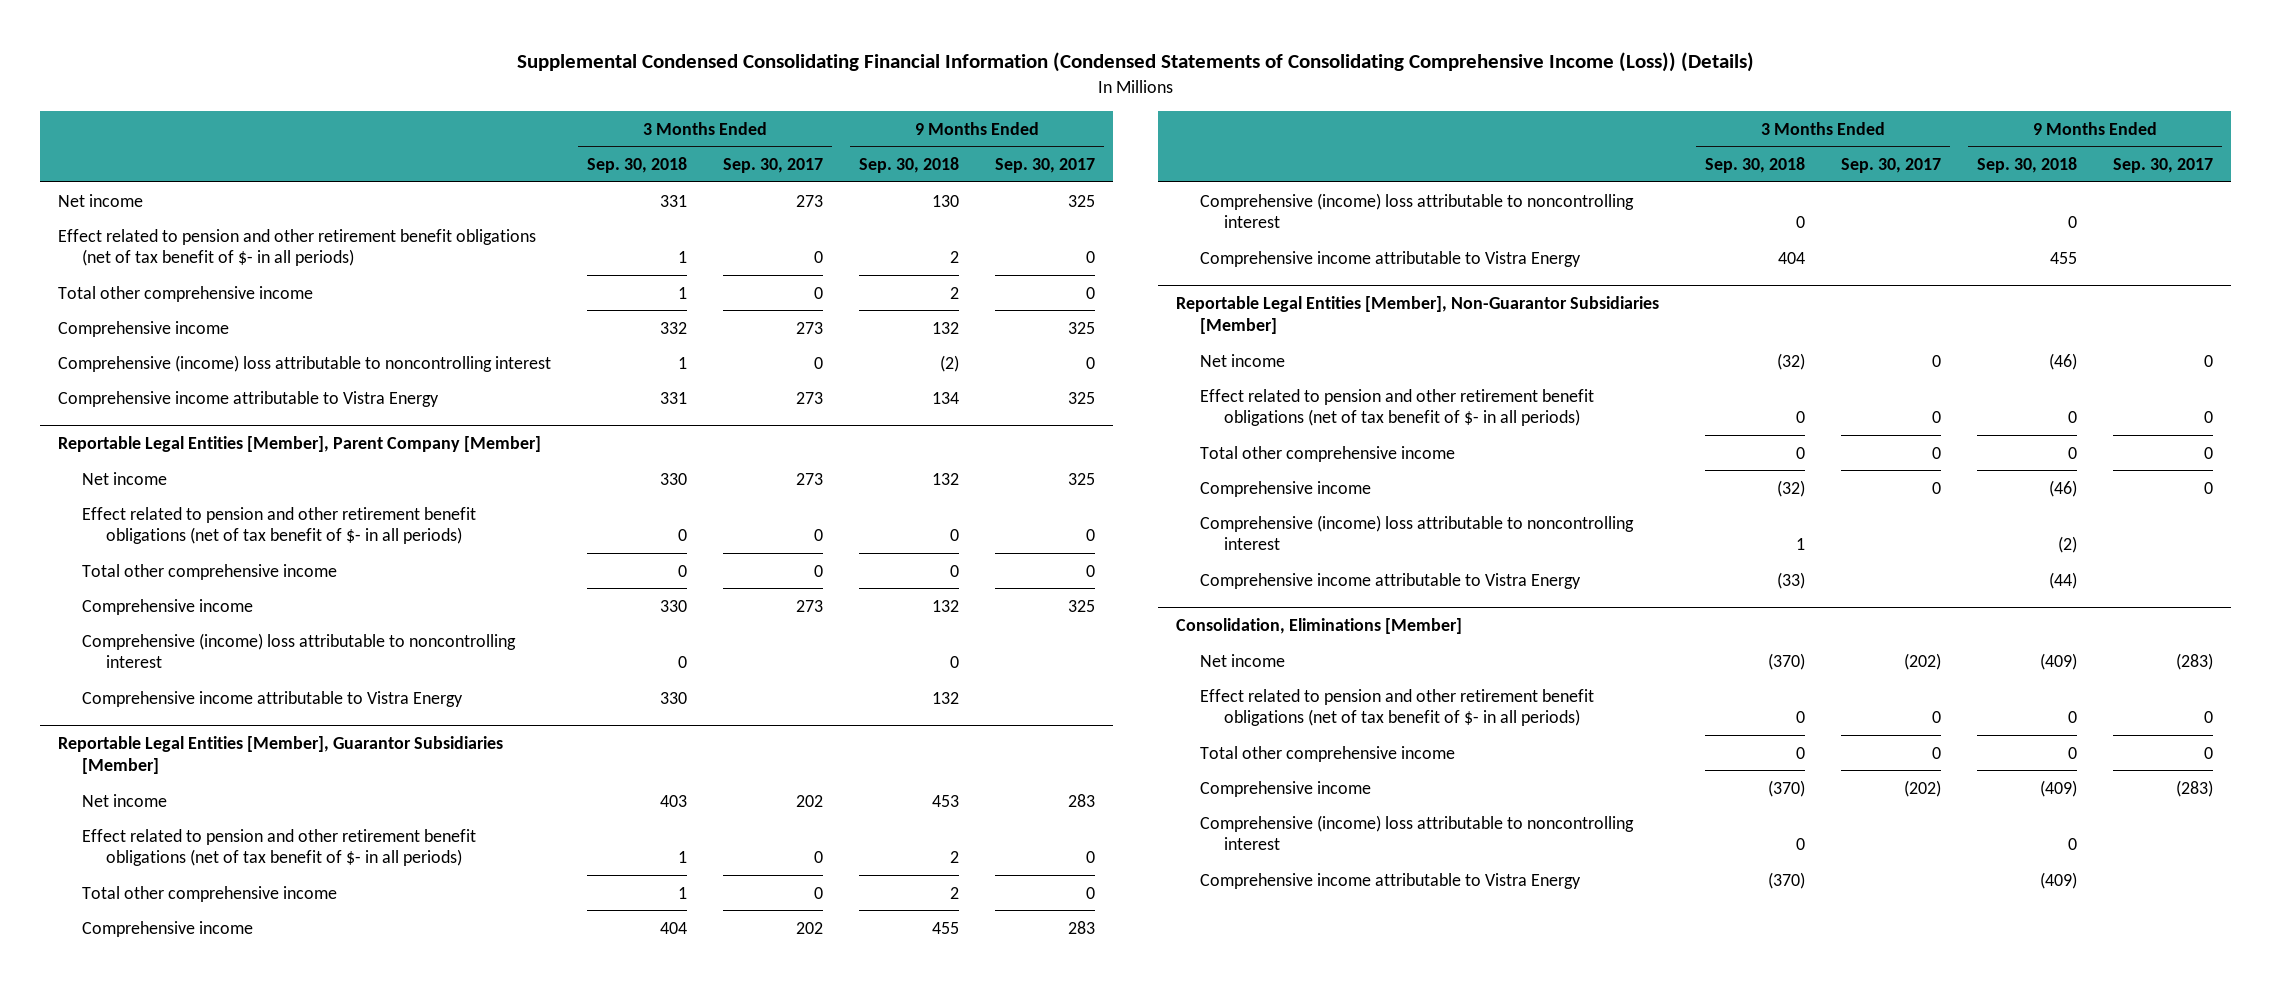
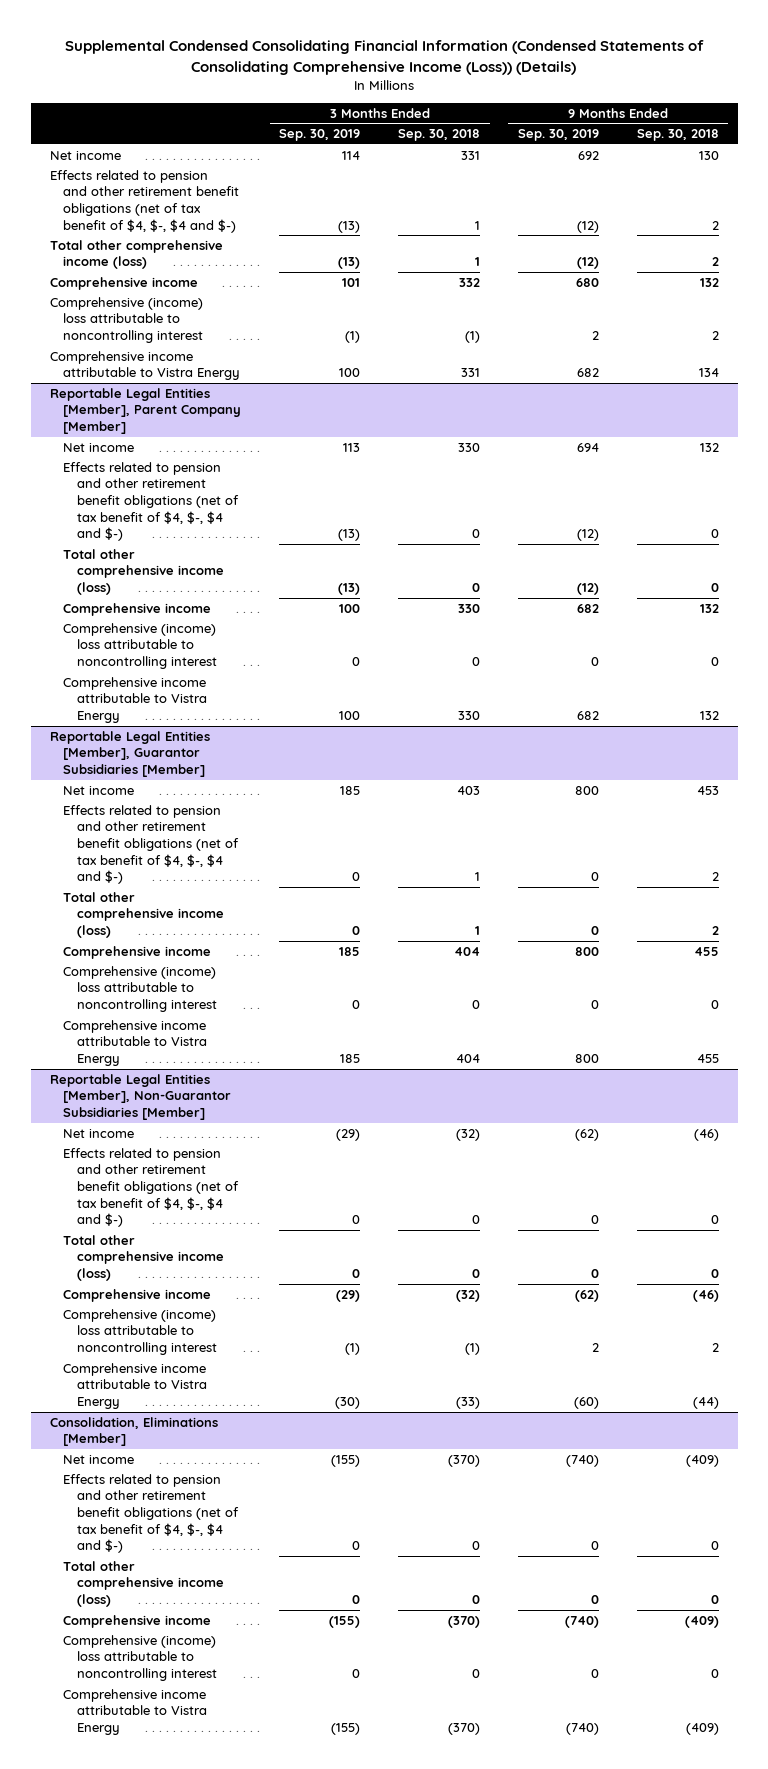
- | 3 Months Ended Sep. 30, 2018 | 3 Months Ended Sep. 30, 2017 | 9 Months Ended Sep. 30, 2018 | 9 Months Ended Sep. 30, 2017
+ | 3 Months Ended Sep. 30, 2019 | 3 Months Ended Sep. 30, 2018 | 9 Months Ended Sep. 30, 2019 | 9 Months Ended Sep. 30, 2018
- Effect related to pension and other retirement benefit obligations (net of tax benefit of $- in all periods) | 1 | 0 | 2 | 0
- Total other comprehensive income | 1 | 0 | 2 | 0
+ Effects related to pension and other retirement benefit obligations (net of tax benefit of $4, $-, $4 and $-) | (13) | 1 | (12) | 2
+ Total other comprehensive income (loss) | (13) | 1 | (12) | 2
- Comprehensive (income) loss attributable to noncontrolling interest | 1 | 0 | (2) | 0
+ Comprehensive (income) loss attributable to noncontrolling interest | (1) | (1) | 2 | 2
@ Reportable Legal Entities [Member], Parent Company [Member]
- Effect related to pension and other retirement benefit obligations (net of tax benefit of $- in all periods) | 0 | 0 | 0 | 0
- Total other comprehensive income | 0 | 0 | 0 | 0
+ Effects related to pension and other retirement benefit obligations (net of tax benefit of $4, $-, $4 and $-) | (13) | 0 | (12) | 0
+ Total other comprehensive income (loss) | (13) | 0 | (12) | 0
@ Reportable Legal Entities [Member], Guarantor Subsidiaries [Member]
- Effect related to pension and other retirement benefit obligations (net of tax benefit of $- in all periods) | 1 | 0 | 2 | 0
- Total other comprehensive income | 1 | 0 | 2 | 0
+ Effects related to pension and other retirement benefit obligations (net of tax benefit of $4, $-, $4 and $-) | 0 | 1 | 0 | 2
+ Total other comprehensive income (loss) | 0 | 1 | 0 | 2
@ Reportable Legal Entities [Member], Non-Guarantor Subsidiaries [Member]
- Effect related to pension and other retirement benefit obligations (net of tax benefit of $- in all periods) | 0 | 0 | 0 | 0
- Total other comprehensive income | 0 | 0 | 0 | 0
+ Effects related to pension and other retirement benefit obligations (net of tax benefit of $4, $-, $4 and $-) | 0 | 0 | 0 | 0
+ Total other comprehensive income (loss) | 0 | 0 | 0 | 0
- Comprehensive (income) loss attributable to noncontrolling interest | 1 | | (2) |
+ Comprehensive (income) loss attributable to noncontrolling interest | (1) | (1) | 2 | 2
@ Consolidation, Eliminations [Member]
- Effect related to pension and other retirement benefit obligations (net of tax benefit of $- in all periods) | 0 | 0 | 0 | 0
- Total other comprehensive income | 0 | 0 | 0 | 0
+ Effects related to pension and other retirement benefit obligations (net of tax benefit of $4, $-, $4 and $-) | 0 | 0 | 0 | 0
+ Total other comprehensive income (loss) | 0 | 0 | 0 | 0

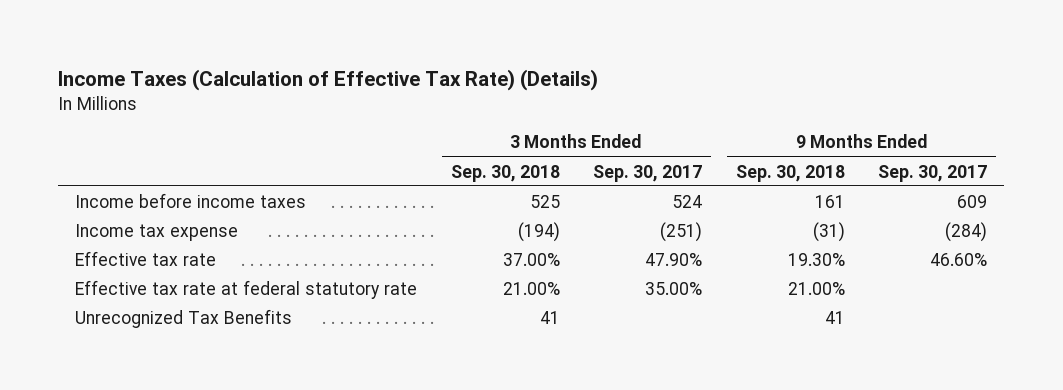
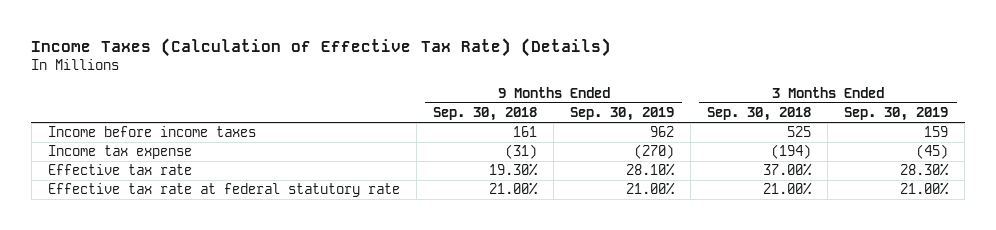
- | 3 Months Ended Sep. 30, 2018 | 3 Months Ended Sep. 30, 2017 | 9 Months Ended Sep. 30, 2018 | 9 Months Ended Sep. 30, 2017
+ | 9 Months Ended Sep. 30, 2018 | 9 Months Ended Sep. 30, 2019 | 3 Months Ended Sep. 30, 2018 | 3 Months Ended Sep. 30, 2019
- Unrecognized Tax Benefits | 41 | | 41 |

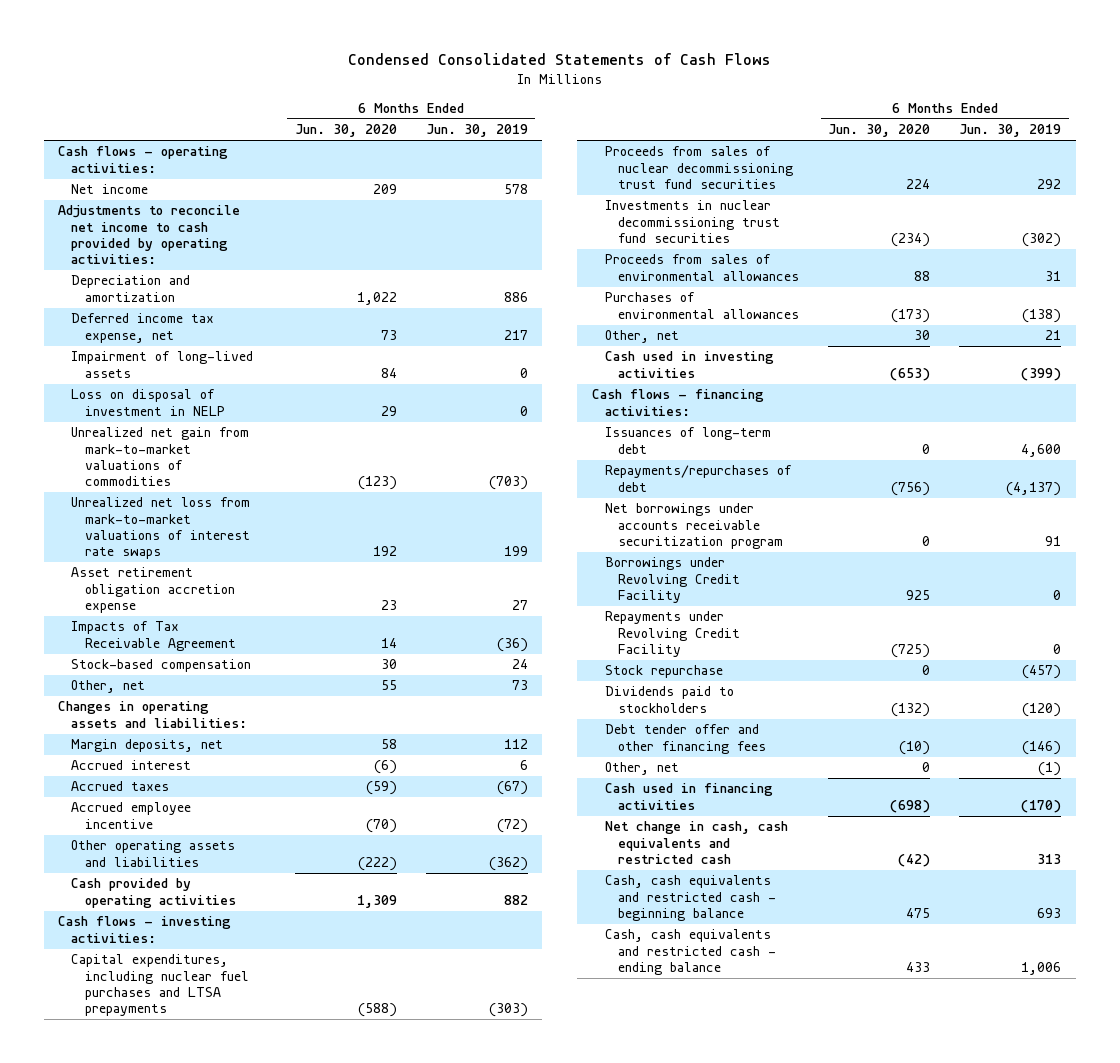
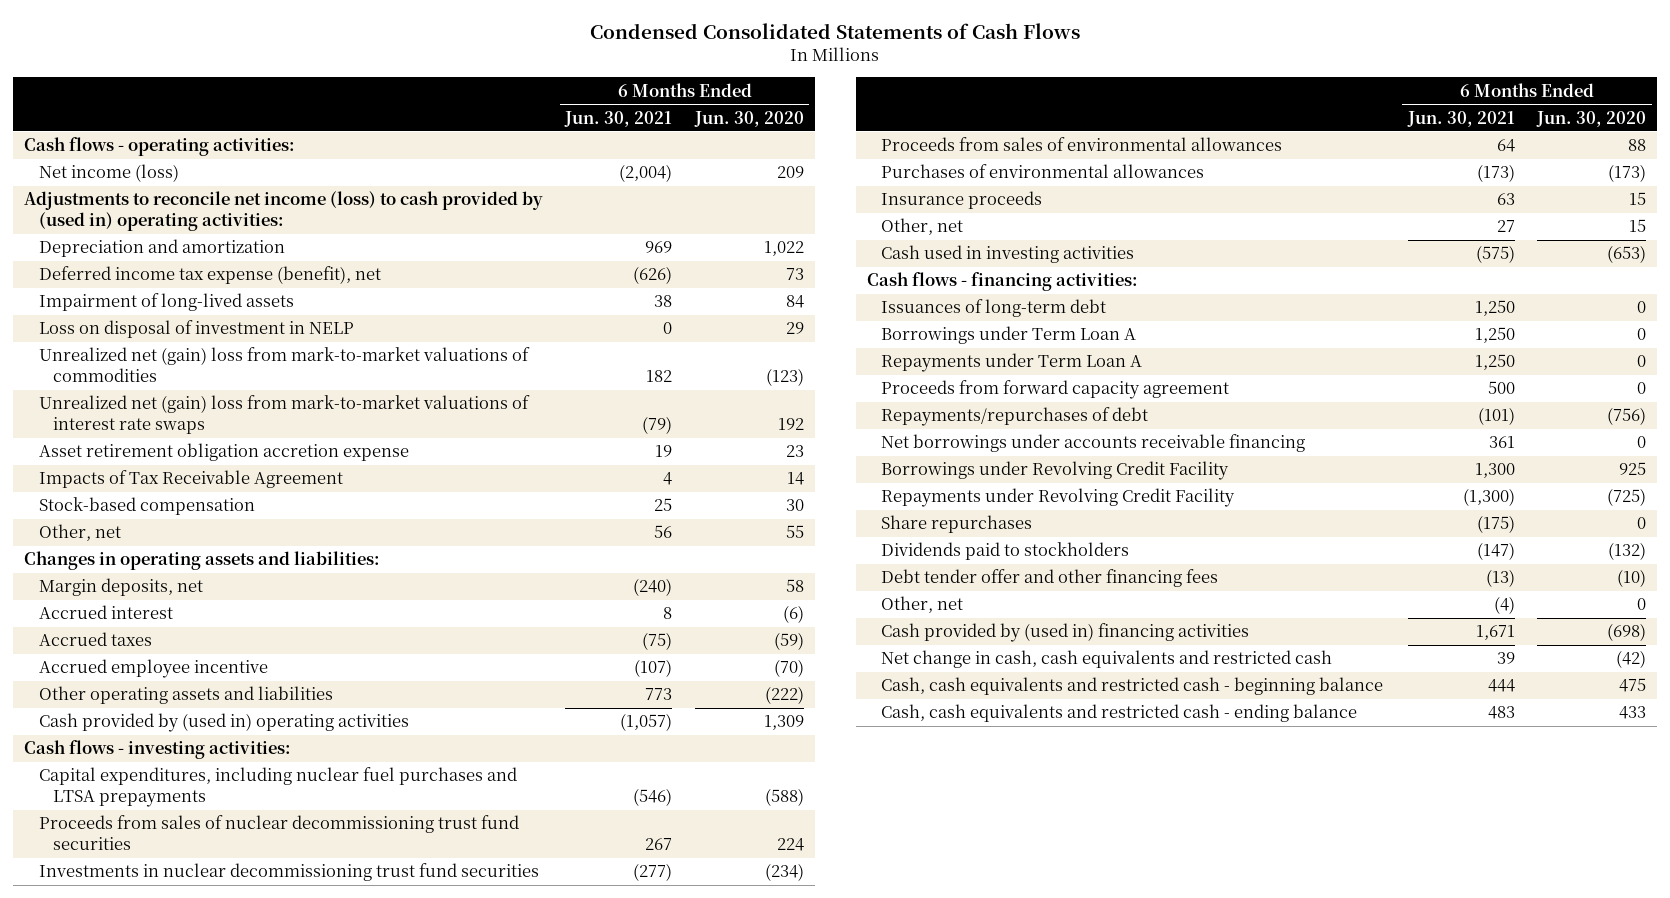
- | 6 Months Ended Jun. 30, 2020 | 6 Months Ended Jun. 30, 2019
+ | 6 Months Ended Jun. 30, 2021 | 6 Months Ended Jun. 30, 2020
- Net income | 209 | 578
- Adjustments to reconcile net income to cash provided by operating activities:
+ Net income (loss) | (2,004) | 209
+ Adjustments to reconcile net income (loss) to cash provided by (used in) operating activities:
- Deferred income tax expense, net | 73 | 217
+ Deferred income tax expense (benefit), net | (626) | 73
- Unrealized net gain from mark-to-market valuations of commodities | (123) | (703)
- Unrealized net loss from mark-to-market valuations of interest rate swaps | 192 | 199
+ Unrealized net (gain) loss from mark-to-market valuations of commodities | 182 | (123)
+ Unrealized net (gain) loss from mark-to-market valuations of interest rate swaps | (79) | 192
- Cash provided by operating activities | 1,309 | 882
+ Cash provided by (used in) operating activities | (1,057) | 1,309
- Other, net | 30 | 21
+ Insurance proceeds | 63 | 15
+ Other, net | 27 | 15
+ Borrowings under Term Loan A | 1,250 | 0
+ Repayments under Term Loan A | 1,250 | 0
+ Proceeds from forward capacity agreement | 500 | 0
- Net borrowings under accounts receivable securitization program | 0 | 91
+ Net borrowings under accounts receivable financing | 361 | 0
- Stock repurchase | 0 | (457)
+ Share repurchases | (175) | 0
- Cash used in financing activities | (698) | (170)
+ Cash provided by (used in) financing activities | 1,671 | (698)

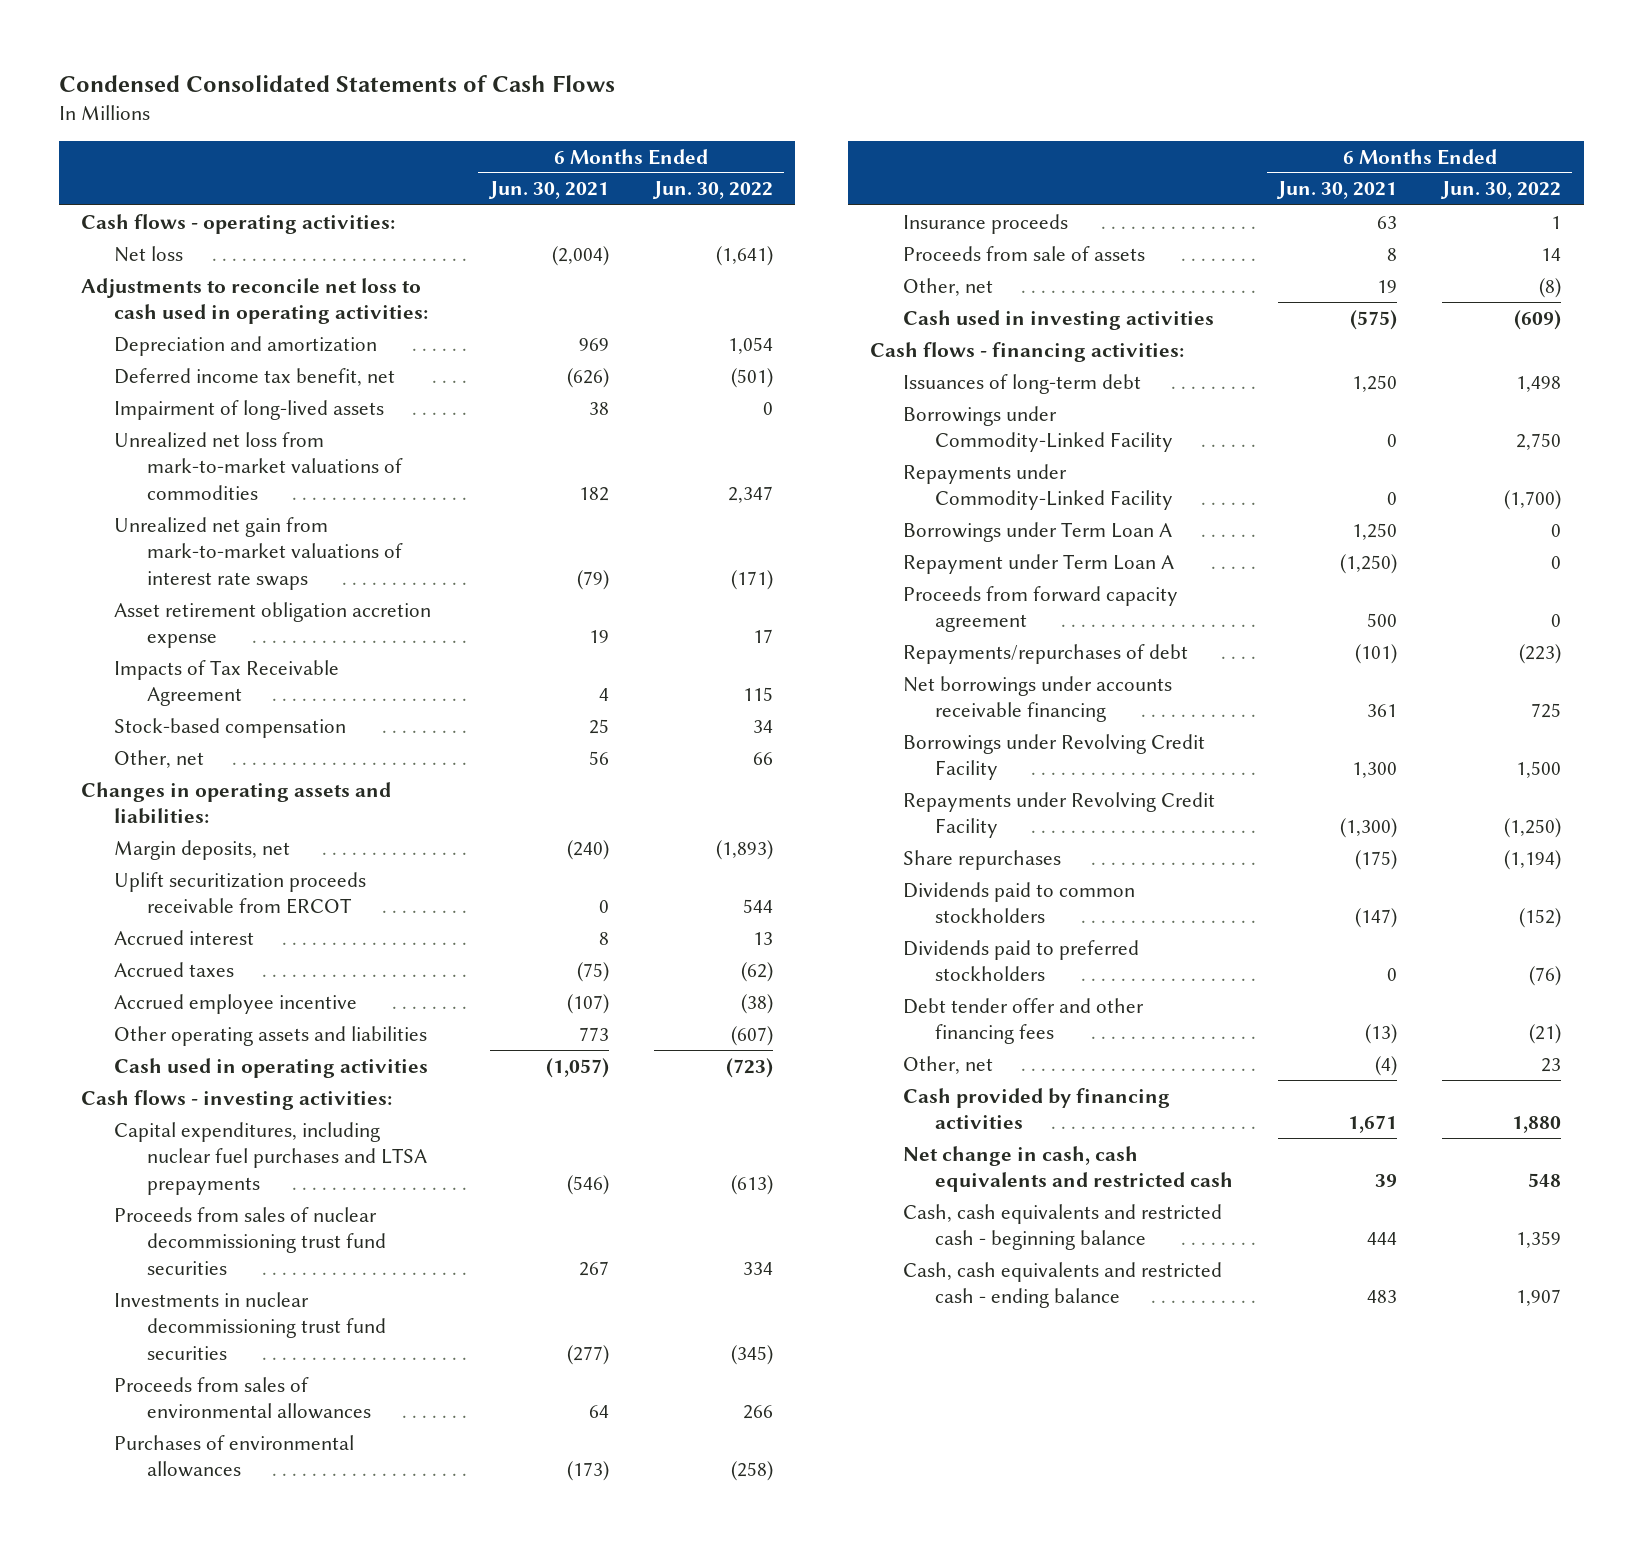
- | 6 Months Ended Jun. 30, 2021 | 6 Months Ended Jun. 30, 2020
+ | 6 Months Ended Jun. 30, 2021 | 6 Months Ended Jun. 30, 2022
- Net income (loss) | (2,004) | 209
- Adjustments to reconcile net income (loss) to cash provided by (used in) operating activities:
+ Net loss | (2,004) | (1,641)
+ Adjustments to reconcile net loss to cash used in operating activities:
- Deferred income tax expense (benefit), net | (626) | 73
+ Deferred income tax benefit, net | (626) | (501)
- Loss on disposal of investment in NELP | 0 | 29
- Unrealized net (gain) loss from mark-to-market valuations of commodities | 182 | (123)
- Unrealized net (gain) loss from mark-to-market valuations of interest rate swaps | (79) | 192
+ Unrealized net loss from mark-to-market valuations of commodities | 182 | 2,347
+ Unrealized net gain from mark-to-market valuations of interest rate swaps | (79) | (171)
+ Uplift securitization proceeds receivable from ERCOT | 0 | 544
- Cash provided by (used in) operating activities | (1,057) | 1,309
+ Cash used in operating activities | (1,057) | (723)
- Other, net | 27 | 15
+ Proceeds from sale of assets | 8 | 14
+ Other, net | 19 | (8)
+ Borrowings under Commodity-Linked Facility | 0 | 2,750
+ Repayments under Commodity-Linked Facility | 0 | (1,700)
- Repayments under Term Loan A | 1,250 | 0
+ Repayment under Term Loan A | (1,250) | 0
- Dividends paid to stockholders | (147) | (132)
+ Dividends paid to common stockholders | (147) | (152)
+ Dividends paid to preferred stockholders | 0 | (76)
- Cash provided by (used in) financing activities | 1,671 | (698)
+ Cash provided by financing activities | 1,671 | 1,880

